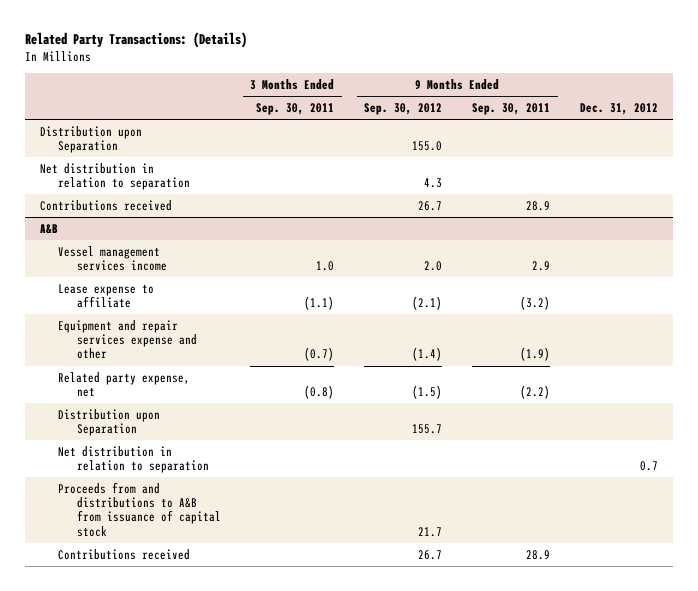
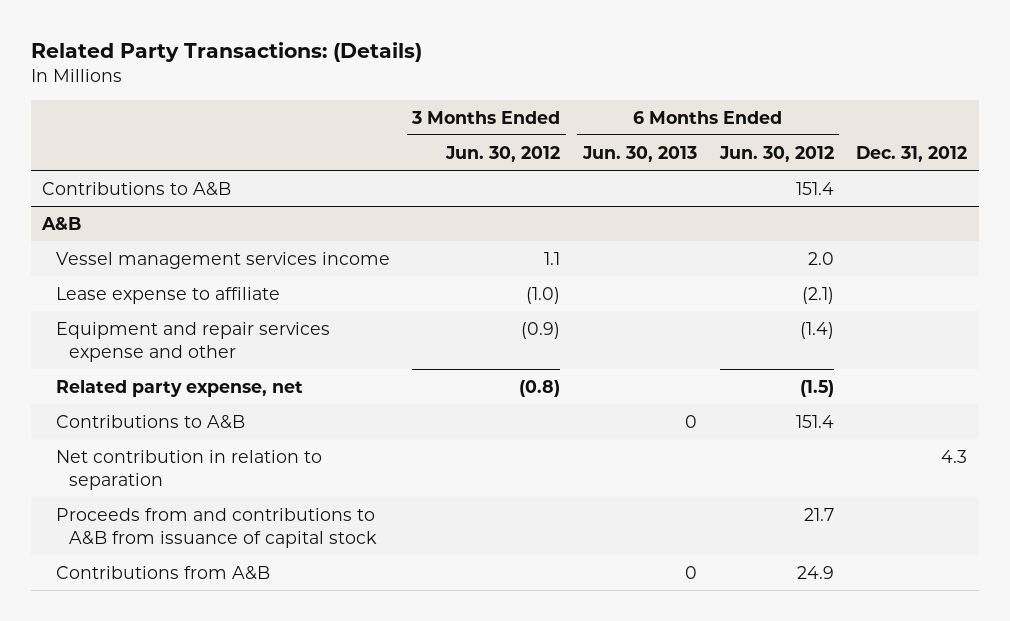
- | 3 Months Ended Sep. 30, 2011 | 9 Months Ended Sep. 30, 2012 | 9 Months Ended Sep. 30, 2011 | Dec. 31, 2012
+ | 3 Months Ended Jun. 30, 2012 | 6 Months Ended Jun. 30, 2013 | 6 Months Ended Jun. 30, 2012 | Dec. 31, 2012
- Distribution upon Separation | | 155.0 | |
- Net distribution in relation to separation | | 4.3 | |
- Contributions received | | 26.7 | 28.9 |
+ Contributions to A&B | | | 151.4 |
@ A&B
- Distribution upon Separation | | 155.7 | |
- Net distribution in relation to separation | | | | 0.7
- Proceeds from and distributions to A&B from issuance of capital stock | | 21.7 | |
- Contributions received | | 26.7 | 28.9 |
+ Contributions to A&B | | 0 | 151.4 |
+ Net contribution in relation to separation | | | | 4.3
+ Proceeds from and contributions to A&B from issuance of capital stock | | | 21.7 |
+ Contributions from A&B | | 0 | 24.9 |

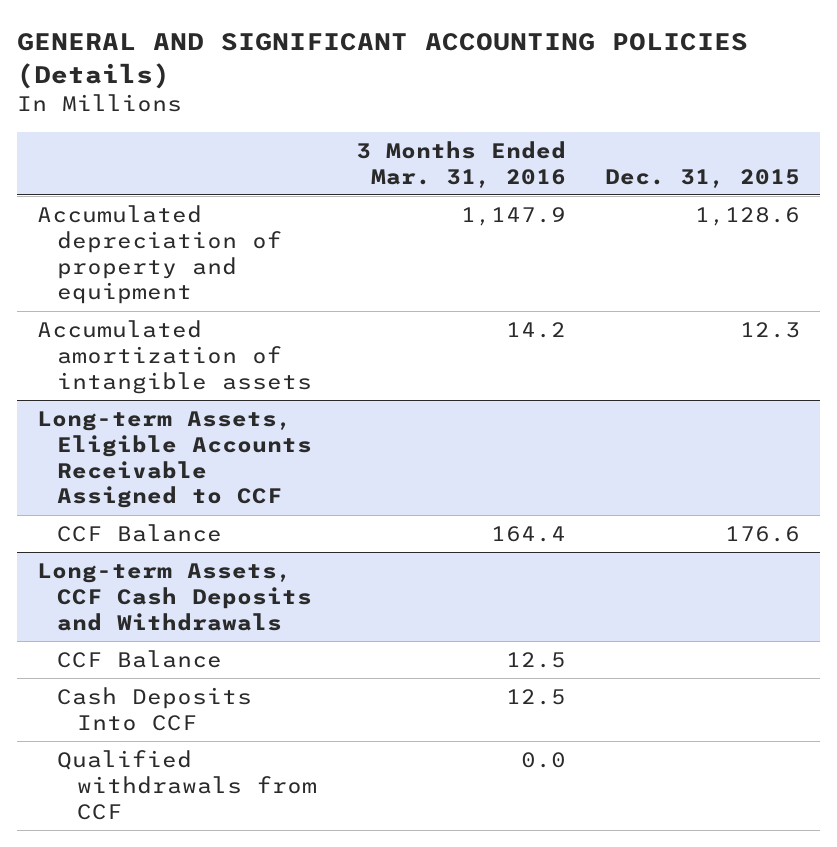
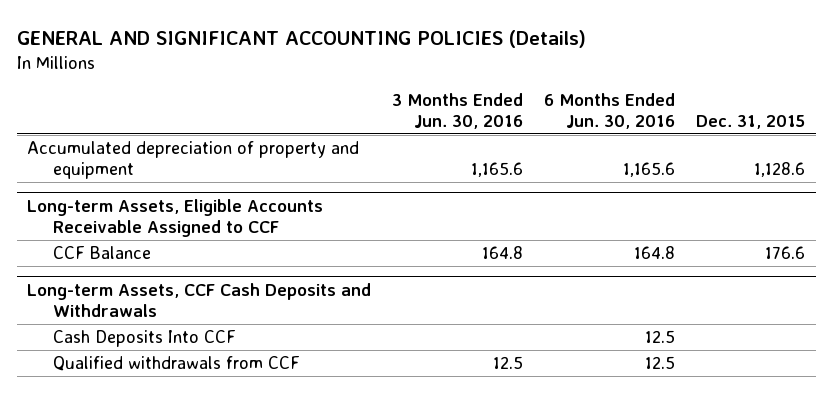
- | 3 Months Ended Mar. 31, 2016 | Dec. 31, 2015
+ | 3 Months Ended Jun. 30, 2016 | 6 Months Ended Jun. 30, 2016 | Dec. 31, 2015
- Accumulated amortization of intangible assets | 14.2 | 12.3
@ Long-term Assets, CCF Cash Deposits and Withdrawals
- CCF Balance | 12.5 |

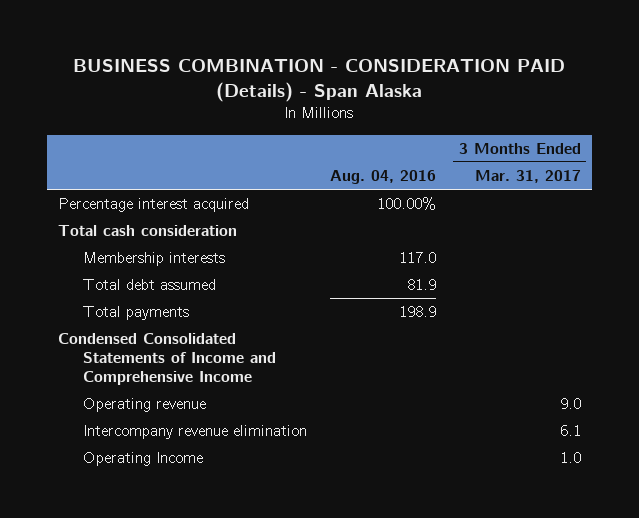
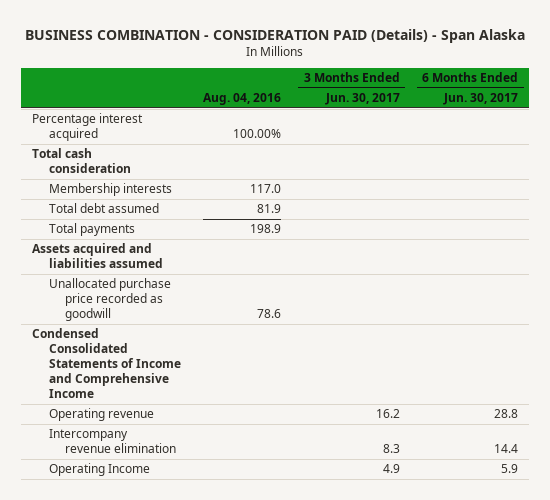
- | Aug. 04, 2016 | 3 Months Ended Mar. 31, 2017
+ | Aug. 04, 2016 | 3 Months Ended Jun. 30, 2017 | 6 Months Ended Jun. 30, 2017
+ Assets acquired and liabilities assumed
+ Unallocated purchase price recorded as goodwill | 78.6 | |

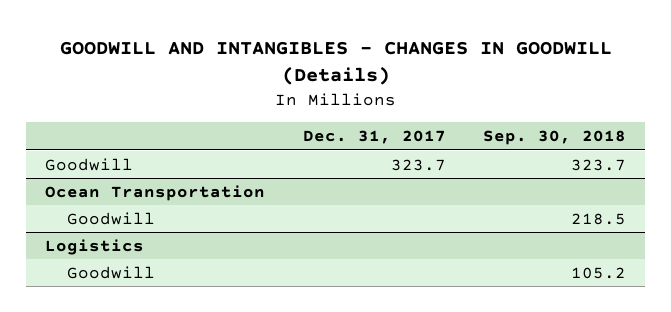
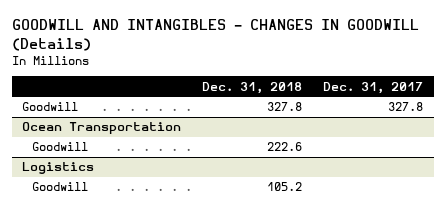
- | Dec. 31, 2017 | Sep. 30, 2018
+ | Dec. 31, 2018 | Dec. 31, 2017
- Goodwill | 323.7 | 323.7
+ Goodwill | 327.8 | 327.8

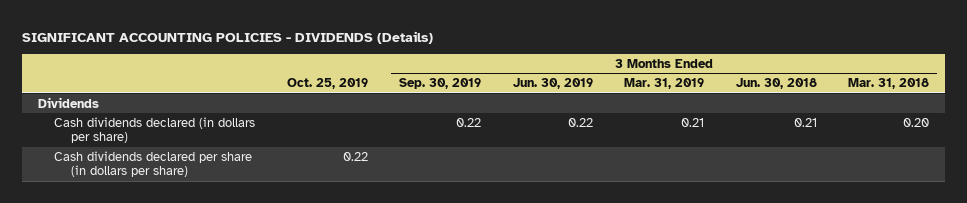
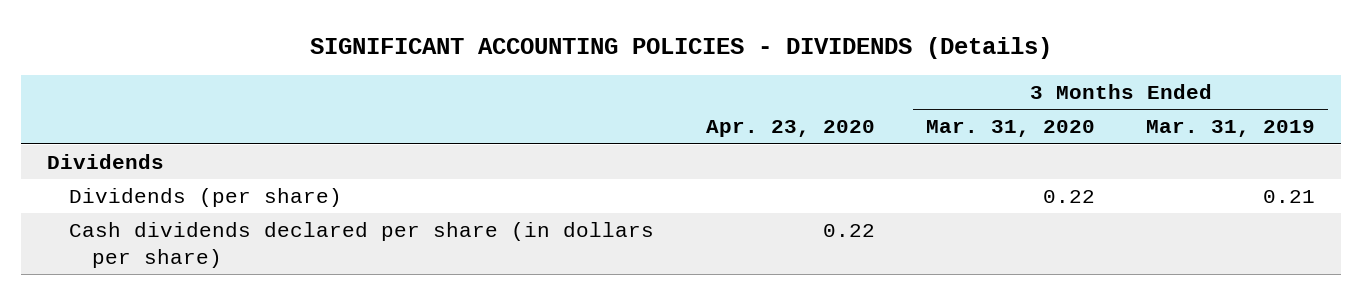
- | Oct. 25, 2019 | 3 Months Ended Sep. 30, 2019 | 3 Months Ended Jun. 30, 2019 | 3 Months Ended Mar. 31, 2019 | 3 Months Ended Jun. 30, 2018 | 3 Months Ended Mar. 31, 2018
+ | Apr. 23, 2020 | 3 Months Ended Mar. 31, 2020 | 3 Months Ended Mar. 31, 2019
- Cash dividends declared (in dollars per share) | | 0.22 | 0.22 | 0.21 | 0.21 | 0.20
+ Dividends (per share) | | 0.22 | 0.21

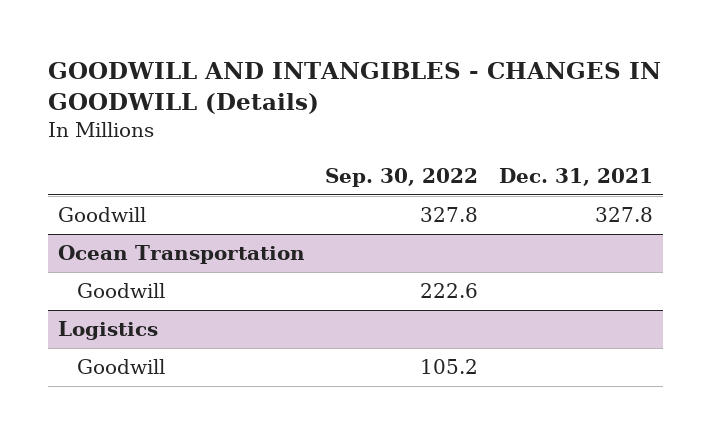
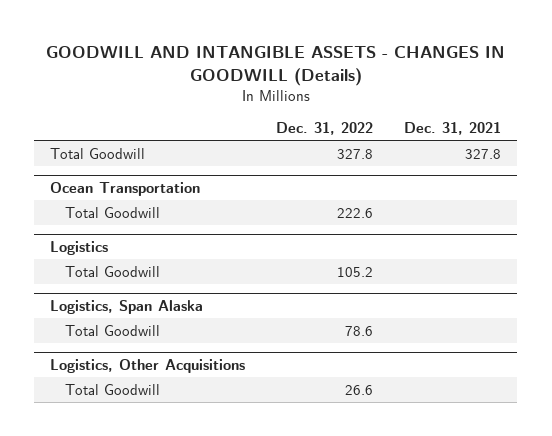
- GOODWILL AND INTANGIBLES - CHANGES IN GOODWILL (Details)
+ GOODWILL AND INTANGIBLE ASSETS - CHANGES IN GOODWILL (Details)
- | Sep. 30, 2022 | Dec. 31, 2021
+ | Dec. 31, 2022 | Dec. 31, 2021
- Goodwill | 327.8 | 327.8
+ Total Goodwill | 327.8 | 327.8
@ Ocean Transportation
- Goodwill | 222.6 |
+ Total Goodwill | 222.6 |
@ Logistics
- Goodwill | 105.2 |
+ Total Goodwill | 105.2 |
+ Logistics, Span Alaska
+ Total Goodwill | 78.6 |
+ Logistics, Other Acquisitions
+ Total Goodwill | 26.6 |

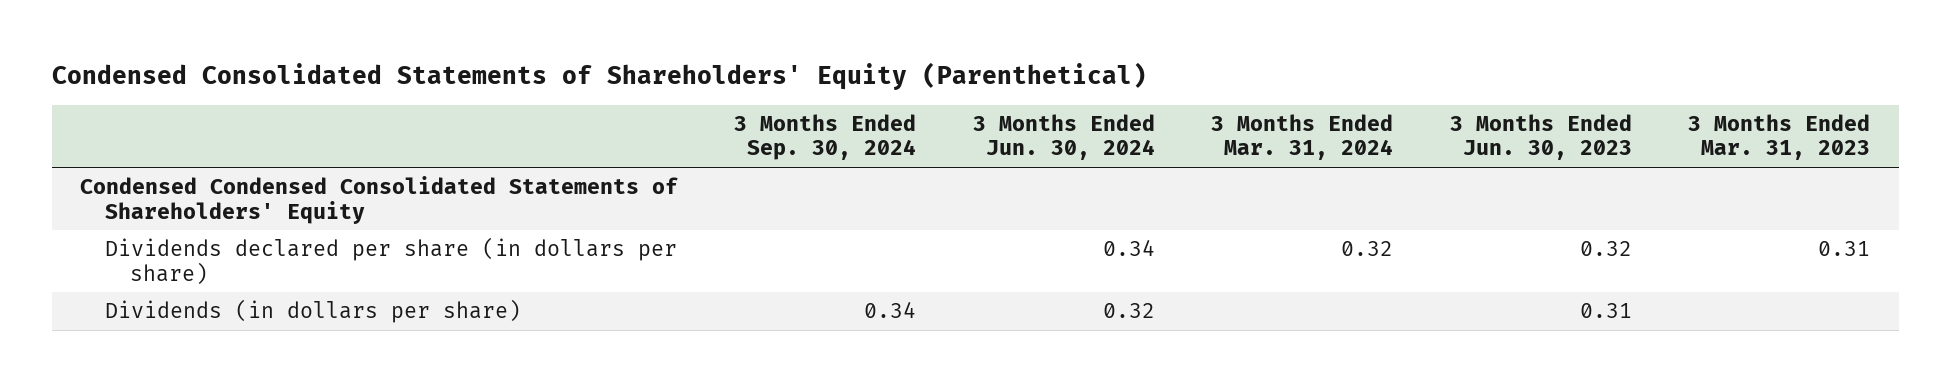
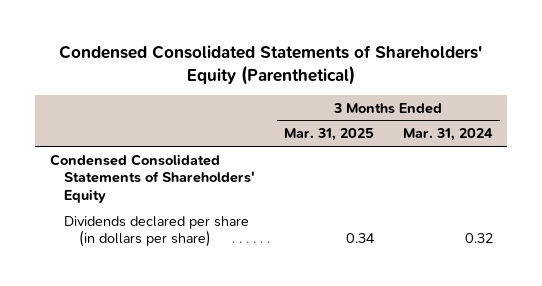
- | 3 Months Ended Sep. 30, 2024 | 3 Months Ended Jun. 30, 2024 | 3 Months Ended Mar. 31, 2024 | 3 Months Ended Jun. 30, 2023 | 3 Months Ended Mar. 31, 2023
+ | 3 Months Ended Mar. 31, 2025 | 3 Months Ended Mar. 31, 2024
- Condensed Condensed Consolidated Statements of Shareholders' Equity
+ Condensed Consolidated Statements of Shareholders' Equity
- Dividends (in dollars per share) | 0.34 | 0.32 | | 0.31 |

